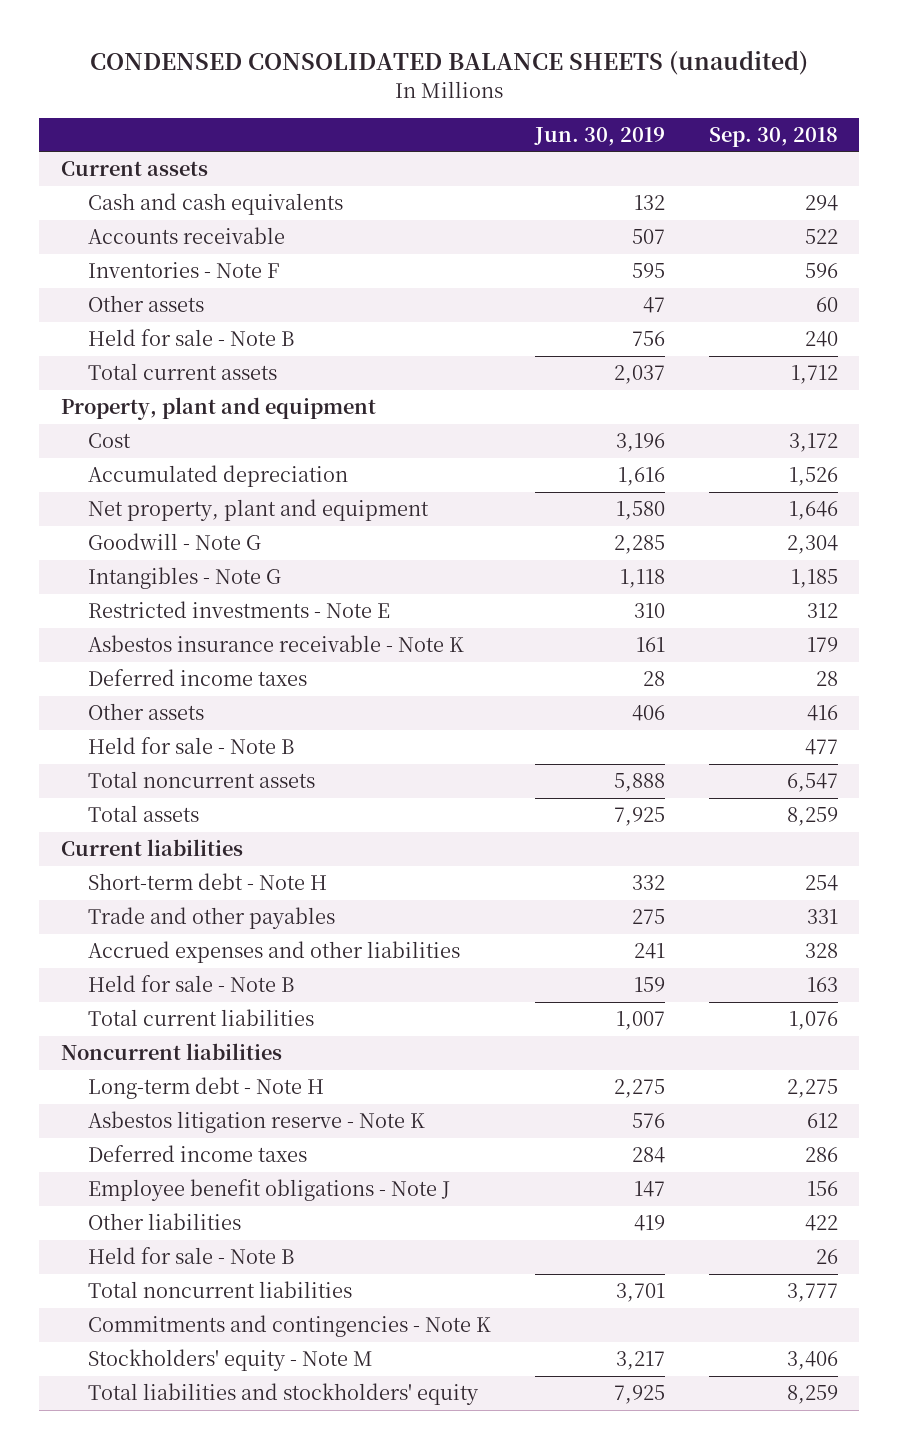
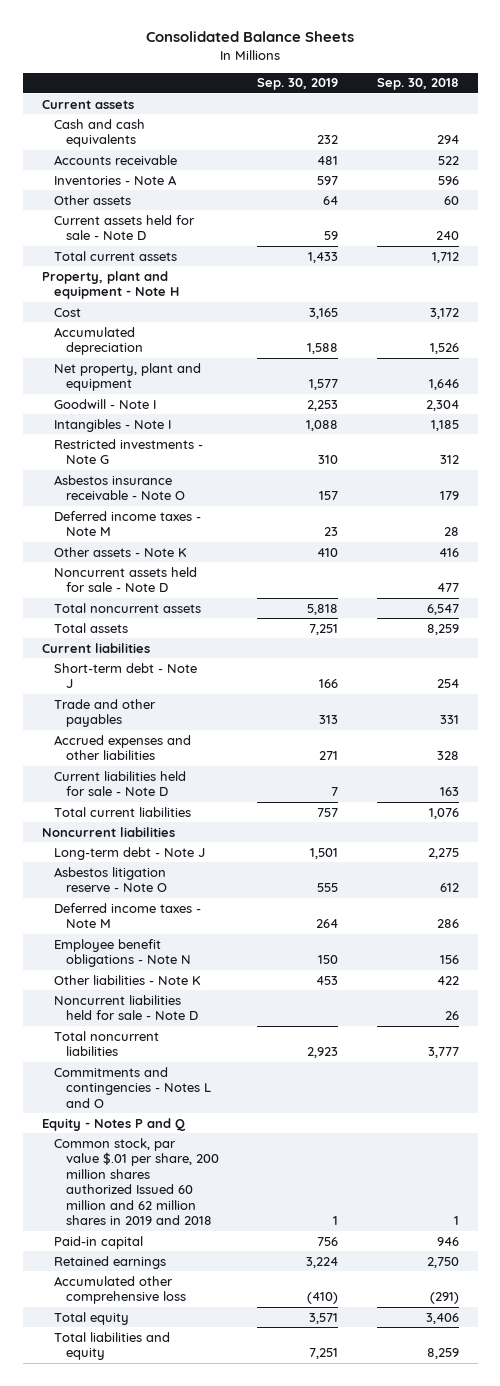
- CONDENSED CONSOLIDATED BALANCE SHEETS (unaudited)
+ Consolidated Balance Sheets
- | Jun. 30, 2019 | Sep. 30, 2018
+ | Sep. 30, 2019 | Sep. 30, 2018
- Inventories - Note F | 595 | 596
+ Inventories - Note A | 597 | 596
- Held for sale - Note B | 756 | 240
+ Current assets held for sale - Note D | 59 | 240
- Property, plant and equipment
+ Property, plant and equipment - Note H
- Goodwill - Note G | 2,285 | 2,304
- Intangibles - Note G | 1,118 | 1,185
- Restricted investments - Note E | 310 | 312
- Asbestos insurance receivable - Note K | 161 | 179
- Deferred income taxes | 28 | 28
- Other assets | 406 | 416
- Held for sale - Note B | | 477
+ Goodwill - Note I | 2,253 | 2,304
+ Intangibles - Note I | 1,088 | 1,185
+ Restricted investments - Note G | 310 | 312
+ Asbestos insurance receivable - Note O | 157 | 179
+ Deferred income taxes - Note M | 23 | 28
+ Other assets - Note K | 410 | 416
+ Noncurrent assets held for sale - Note D | | 477
- Short-term debt - Note H | 332 | 254
+ Short-term debt - Note J | 166 | 254
- Held for sale - Note B | 159 | 163
+ Current liabilities held for sale - Note D | 7 | 163
- Long-term debt - Note H | 2,275 | 2,275
- Asbestos litigation reserve - Note K | 576 | 612
- Deferred income taxes | 284 | 286
- Employee benefit obligations - Note J | 147 | 156
- Other liabilities | 419 | 422
- Held for sale - Note B | | 26
+ Long-term debt - Note J | 1,501 | 2,275
+ Asbestos litigation reserve - Note O | 555 | 612
+ Deferred income taxes - Note M | 264 | 286
+ Employee benefit obligations - Note N | 150 | 156
+ Other liabilities - Note K | 453 | 422
+ Noncurrent liabilities held for sale - Note D | | 26
- Commitments and contingencies - Note K
- Stockholders' equity - Note M | 3,217 | 3,406
- Total liabilities and stockholders' equity | 7,925 | 8,259
+ Commitments and contingencies - Notes L and O
+ Equity - Notes P and Q
+ Common stock, par value $.01 per share, 200 million shares authorized Issued 60 million and 62 million shares in 2019 and 2018 | 1 | 1
+ Paid-in capital | 756 | 946
+ Retained earnings | 3,224 | 2,750
+ Accumulated other comprehensive loss | (410) | (291)
+ Total equity | 3,571 | 3,406
+ Total liabilities and equity | 7,251 | 8,259

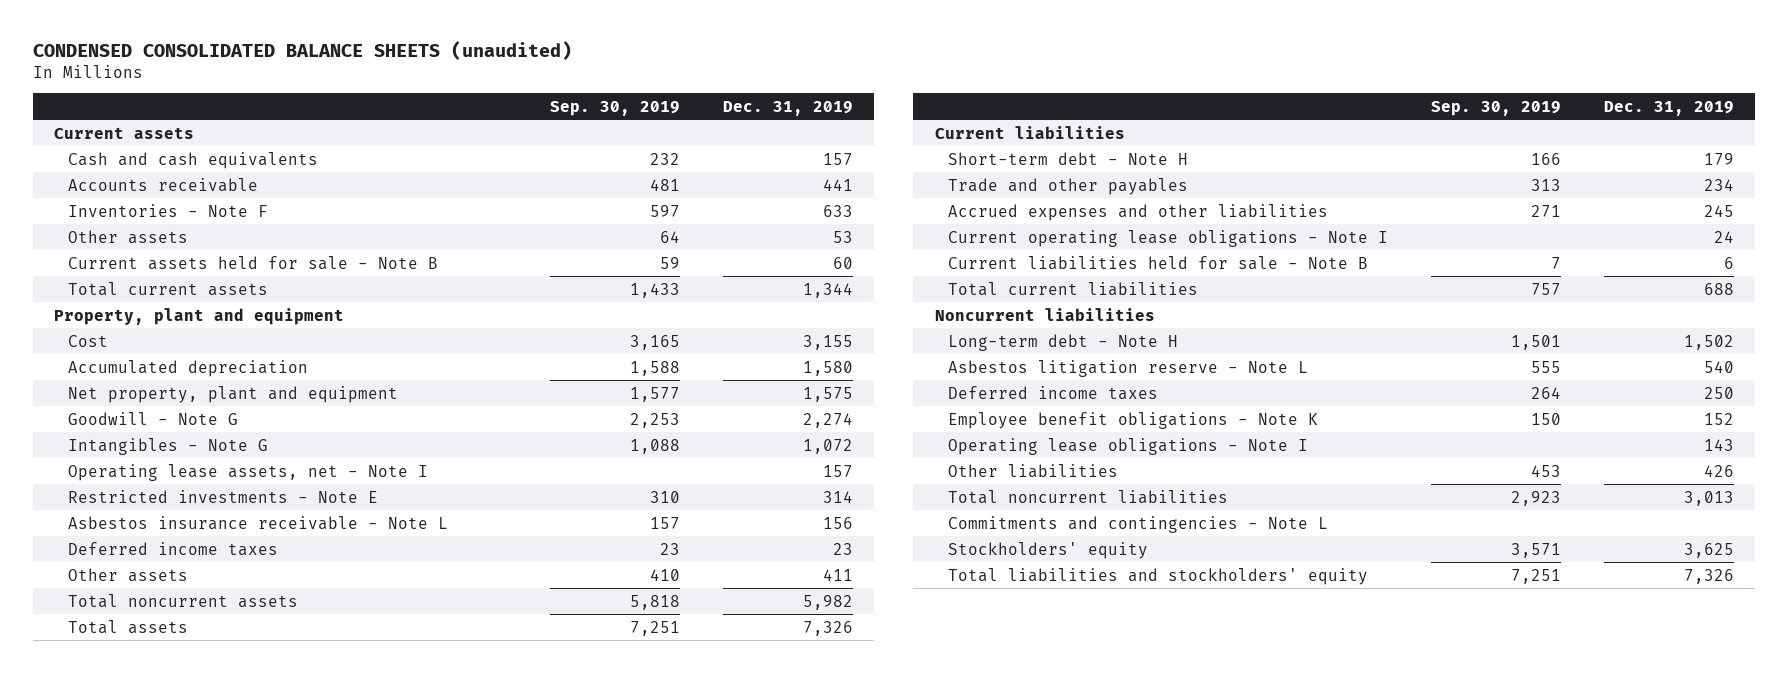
- Consolidated Balance Sheets
+ CONDENSED CONSOLIDATED BALANCE SHEETS (unaudited)
- | Sep. 30, 2019 | Sep. 30, 2018
+ | Sep. 30, 2019 | Dec. 31, 2019
- Inventories - Note A | 597 | 596
+ Inventories - Note F | 597 | 633
- Current assets held for sale - Note D | 59 | 240
+ Current assets held for sale - Note B | 59 | 60
- Property, plant and equipment - Note H
+ Property, plant and equipment
- Goodwill - Note I | 2,253 | 2,304
- Intangibles - Note I | 1,088 | 1,185
- Restricted investments - Note G | 310 | 312
- Asbestos insurance receivable - Note O | 157 | 179
- Deferred income taxes - Note M | 23 | 28
- Other assets - Note K | 410 | 416
- Noncurrent assets held for sale - Note D | | 477
+ Goodwill - Note G | 2,253 | 2,274
+ Intangibles - Note G | 1,088 | 1,072
+ Operating lease assets, net - Note I | | 157
+ Restricted investments - Note E | 310 | 314
+ Asbestos insurance receivable - Note L | 157 | 156
+ Deferred income taxes | 23 | 23
+ Other assets | 410 | 411
- Short-term debt - Note J | 166 | 254
+ Short-term debt - Note H | 166 | 179
- Current liabilities held for sale - Note D | 7 | 163
+ Current operating lease obligations - Note I | | 24
+ Current liabilities held for sale - Note B | 7 | 6
- Long-term debt - Note J | 1,501 | 2,275
- Asbestos litigation reserve - Note O | 555 | 612
- Deferred income taxes - Note M | 264 | 286
- Employee benefit obligations - Note N | 150 | 156
- Other liabilities - Note K | 453 | 422
- Noncurrent liabilities held for sale - Note D | | 26
+ Long-term debt - Note H | 1,501 | 1,502
+ Asbestos litigation reserve - Note L | 555 | 540
+ Deferred income taxes | 264 | 250
+ Employee benefit obligations - Note K | 150 | 152
+ Operating lease obligations - Note I | | 143
+ Other liabilities | 453 | 426
- Commitments and contingencies - Notes L and O
- Equity - Notes P and Q
- Common stock, par value $.01 per share, 200 million shares authorized Issued 60 million and 62 million shares in 2019 and 2018 | 1 | 1
- Paid-in capital | 756 | 946
- Retained earnings | 3,224 | 2,750
- Accumulated other comprehensive loss | (410) | (291)
- Total equity | 3,571 | 3,406
- Total liabilities and equity | 7,251 | 8,259
+ Commitments and contingencies - Note L
+ Stockholders' equity | 3,571 | 3,625
+ Total liabilities and stockholders' equity | 7,251 | 7,326

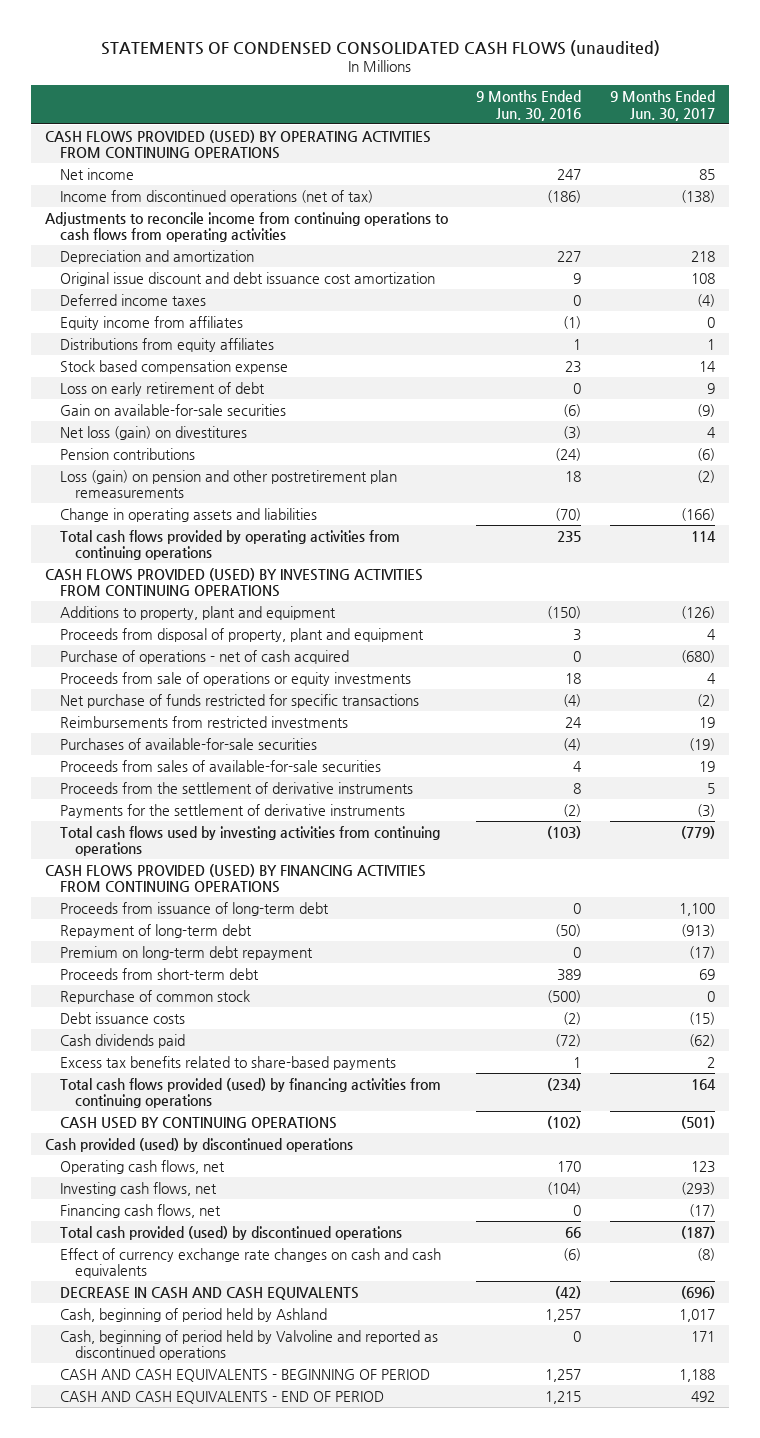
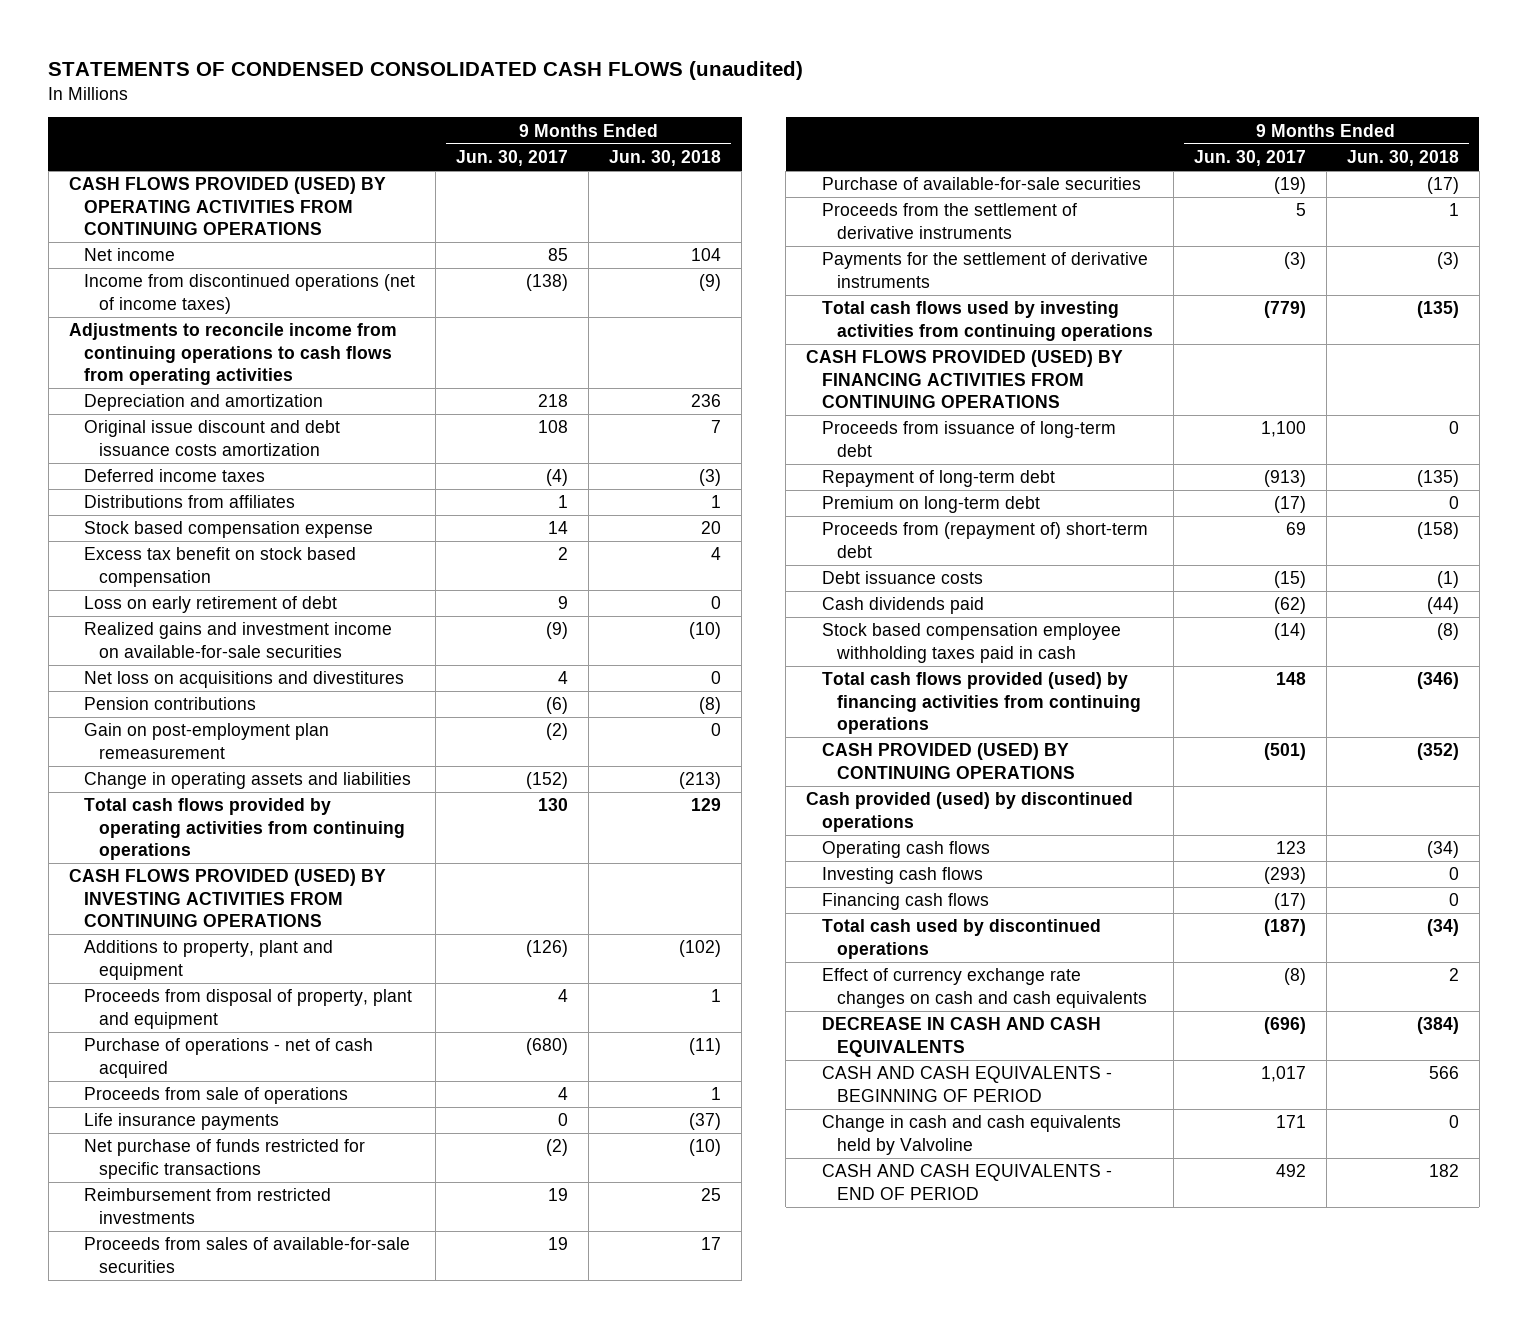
- | 9 Months Ended Jun. 30, 2016 | 9 Months Ended Jun. 30, 2017
+ | 9 Months Ended Jun. 30, 2017 | 9 Months Ended Jun. 30, 2018
- Income from discontinued operations (net of tax) | (186) | (138)
+ Income from discontinued operations (net of income taxes) | (138) | (9)
- Original issue discount and debt issuance cost amortization | 9 | 108
+ Original issue discount and debt issuance costs amortization | 108 | 7
- Equity income from affiliates | (1) | 0
- Distributions from equity affiliates | 1 | 1
+ Distributions from affiliates | 1 | 1
+ Excess tax benefit on stock based compensation | 2 | 4
- Gain on available-for-sale securities | (6) | (9)
- Net loss (gain) on divestitures | (3) | 4
+ Realized gains and investment income on available-for-sale securities | (9) | (10)
+ Net loss on acquisitions and divestitures | 4 | 0
- Loss (gain) on pension and other postretirement plan remeasurements | 18 | (2)
- Change in operating assets and liabilities | (70) | (166)
- Total cash flows provided by operating activities from continuing operations | 235 | 114
+ Gain on post-employment plan remeasurement | (2) | 0
+ Change in operating assets and liabilities | (152) | (213)
+ Total cash flows provided by operating activities from continuing operations | 130 | 129
- Proceeds from sale of operations or equity investments | 18 | 4
+ Proceeds from sale of operations | 4 | 1
+ Life insurance payments | 0 | (37)
- Reimbursements from restricted investments | 24 | 19
- Purchases of available-for-sale securities | (4) | (19)
+ Reimbursement from restricted investments | 19 | 25
+ Purchase of available-for-sale securities | (19) | (17)
- Premium on long-term debt repayment | 0 | (17)
- Proceeds from short-term debt | 389 | 69
- Repurchase of common stock | (500) | 0
+ Premium on long-term debt | (17) | 0
+ Proceeds from (repayment of) short-term debt | 69 | (158)
- Excess tax benefits related to share-based payments | 1 | 2
- Total cash flows provided (used) by financing activities from continuing operations | (234) | 164
- CASH USED BY CONTINUING OPERATIONS | (102) | (501)
+ Stock based compensation employee withholding taxes paid in cash | (14) | (8)
+ Total cash flows provided (used) by financing activities from continuing operations | 148 | (346)
+ CASH PROVIDED (USED) BY CONTINUING OPERATIONS | (501) | (352)
- Operating cash flows, net | 170 | 123
- Investing cash flows, net | (104) | (293)
- Financing cash flows, net | 0 | (17)
- Total cash provided (used) by discontinued operations | 66 | (187)
+ Operating cash flows | 123 | (34)
+ Investing cash flows | (293) | 0
+ Financing cash flows | (17) | 0
+ Total cash used by discontinued operations | (187) | (34)
- Cash, beginning of period held by Ashland | 1,257 | 1,017
- Cash, beginning of period held by Valvoline and reported as discontinued operations | 0 | 171
- CASH AND CASH EQUIVALENTS - BEGINNING OF PERIOD | 1,257 | 1,188
+ CASH AND CASH EQUIVALENTS - BEGINNING OF PERIOD | 1,017 | 566
+ Change in cash and cash equivalents held by Valvoline | 171 | 0

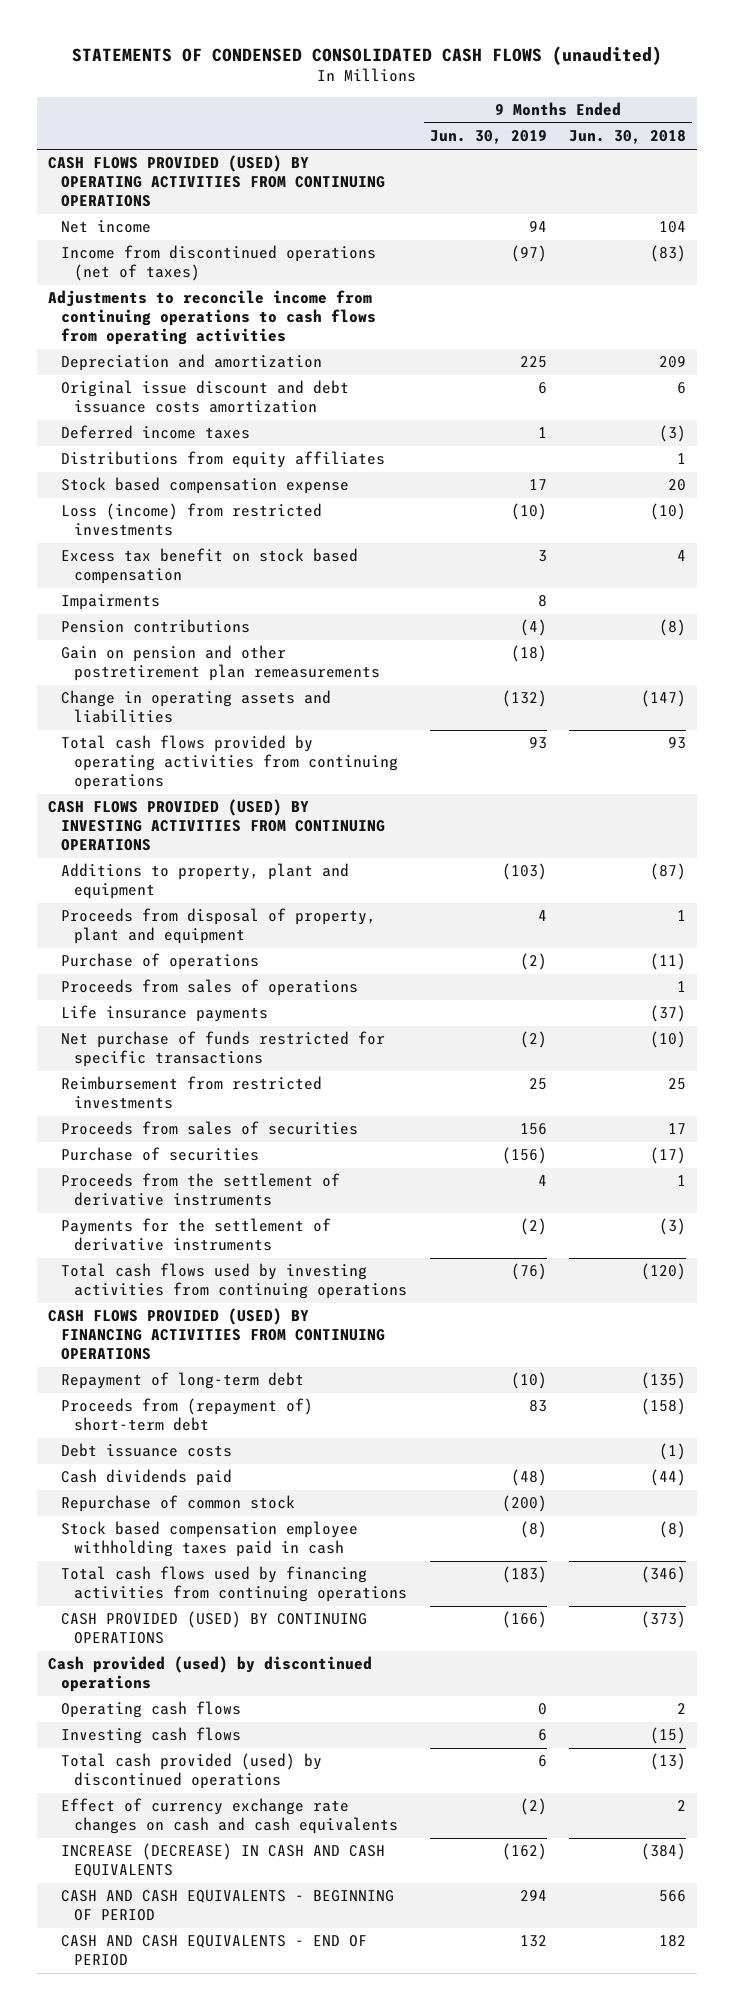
- | 9 Months Ended Jun. 30, 2017 | 9 Months Ended Jun. 30, 2018
+ | 9 Months Ended Jun. 30, 2019 | 9 Months Ended Jun. 30, 2018
- Income from discontinued operations (net of income taxes) | (138) | (9)
+ Income from discontinued operations (net of taxes) | (97) | (83)
- Depreciation and amortization | 218 | 236
- Original issue discount and debt issuance costs amortization | 108 | 7
+ Depreciation and amortization | 225 | 209
+ Original issue discount and debt issuance costs amortization | 6 | 6
- Distributions from affiliates | 1 | 1
+ Distributions from equity affiliates | | 1
+ Loss (income) from restricted investments | (10) | (10)
- Loss on early retirement of debt | 9 | 0
- Realized gains and investment income on available-for-sale securities | (9) | (10)
- Net loss on acquisitions and divestitures | 4 | 0
+ Impairments | 8 |
- Gain on post-employment plan remeasurement | (2) | 0
- Change in operating assets and liabilities | (152) | (213)
- Total cash flows provided by operating activities from continuing operations | 130 | 129
+ Gain on pension and other postretirement plan remeasurements | (18) |
+ Change in operating assets and liabilities | (132) | (147)
+ Total cash flows provided by operating activities from continuing operations | 93 | 93
- Additions to property, plant and equipment | (126) | (102)
+ Additions to property, plant and equipment | (103) | (87)
- Purchase of operations - net of cash acquired | (680) | (11)
- Proceeds from sale of operations | 4 | 1
+ Purchase of operations | (2) | (11)
+ Proceeds from sales of operations | | 1
- Proceeds from sales of available-for-sale securities | 19 | 17
- Purchase of available-for-sale securities | (19) | (17)
+ Proceeds from sales of securities | 156 | 17
+ Purchase of securities | (156) | (17)
- Total cash flows used by investing activities from continuing operations | (779) | (135)
+ Total cash flows used by investing activities from continuing operations | (76) | (120)
- Proceeds from issuance of long-term debt | 1,100 | 0
- Premium on long-term debt | (17) | 0
+ Repurchase of common stock | (200) |
- Total cash flows provided (used) by financing activities from continuing operations | 148 | (346)
- CASH PROVIDED (USED) BY CONTINUING OPERATIONS | (501) | (352)
+ Total cash flows used by financing activities from continuing operations | (183) | (346)
+ CASH PROVIDED (USED) BY CONTINUING OPERATIONS | (166) | (373)
- Operating cash flows | 123 | (34)
- Investing cash flows | (293) | 0
- Financing cash flows | (17) | 0
- Total cash used by discontinued operations | (187) | (34)
+ Operating cash flows | 0 | 2
+ Investing cash flows | 6 | (15)
+ Total cash provided (used) by discontinued operations | 6 | (13)
- DECREASE IN CASH AND CASH EQUIVALENTS | (696) | (384)
+ INCREASE (DECREASE) IN CASH AND CASH EQUIVALENTS | (162) | (384)
- Change in cash and cash equivalents held by Valvoline | 171 | 0

